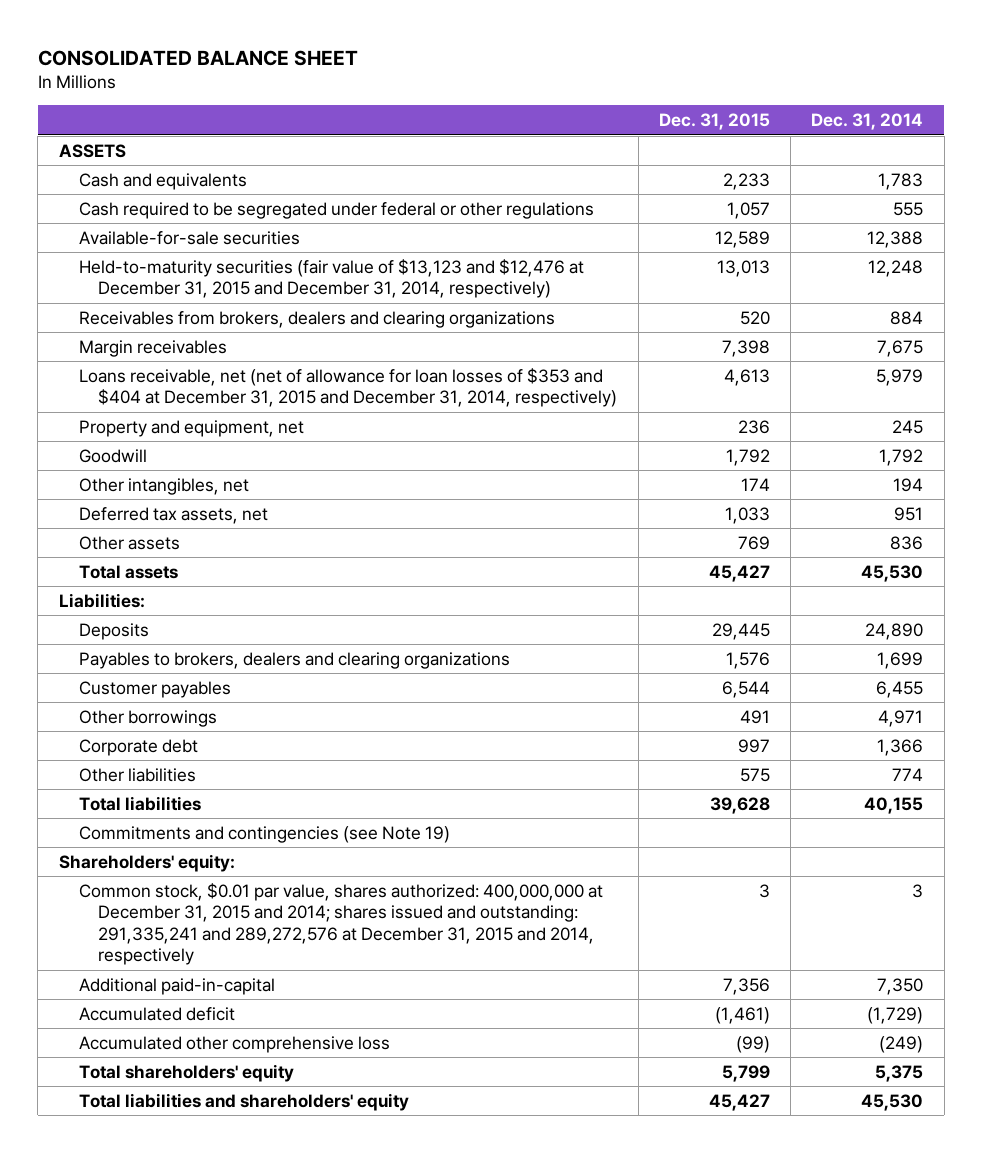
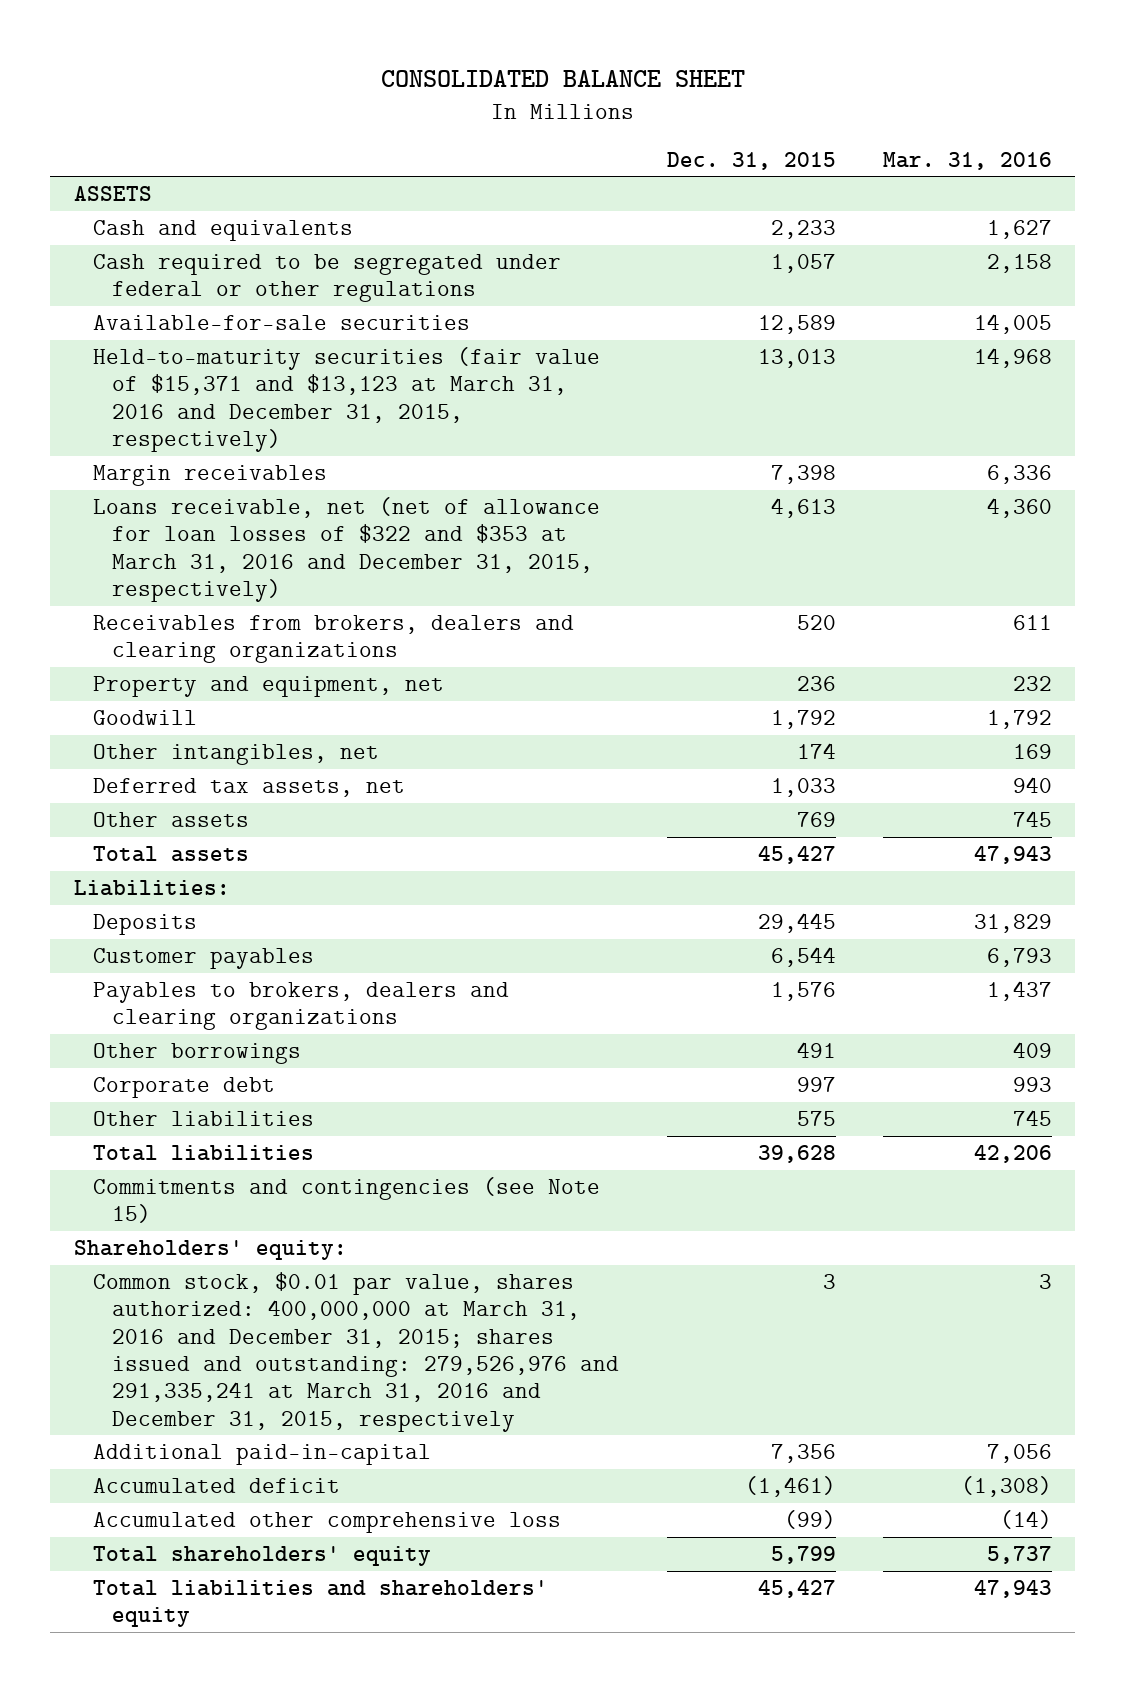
- | Dec. 31, 2015 | Dec. 31, 2014
+ | Dec. 31, 2015 | Mar. 31, 2016
- Held-to-maturity securities (fair value of $13,123 and $12,476 at December 31, 2015 and December 31, 2014, respectively) | 13,013 | 12,248
+ Held-to-maturity securities (fair value of $15,371 and $13,123 at March 31, 2016 and December 31, 2015, respectively) | 13,013 | 14,968
- Loans receivable, net (net of allowance for loan losses of $353 and $404 at December 31, 2015 and December 31, 2014, respectively) | 4,613 | 5,979
+ Loans receivable, net (net of allowance for loan losses of $322 and $353 at March 31, 2016 and December 31, 2015, respectively) | 4,613 | 4,360
moved down: Receivables from brokers, dealers and clearing organizations | 520 | 611
moved down: Payables to brokers, dealers and clearing organizations | 1,576 | 1,437
- Commitments and contingencies (see Note 19)
+ Commitments and contingencies (see Note 15)
- Common stock, $0.01 par value, shares authorized: 400,000,000 at December 31, 2015 and 2014; shares issued and outstanding: 291,335,241 and 289,272,576 at December 31, 2015 and 2014, respectively | 3 | 3
+ Common stock, $0.01 par value, shares authorized: 400,000,000 at March 31, 2016 and December 31, 2015; shares issued and outstanding: 279,526,976 and 291,335,241 at March 31, 2016 and December 31, 2015, respectively | 3 | 3

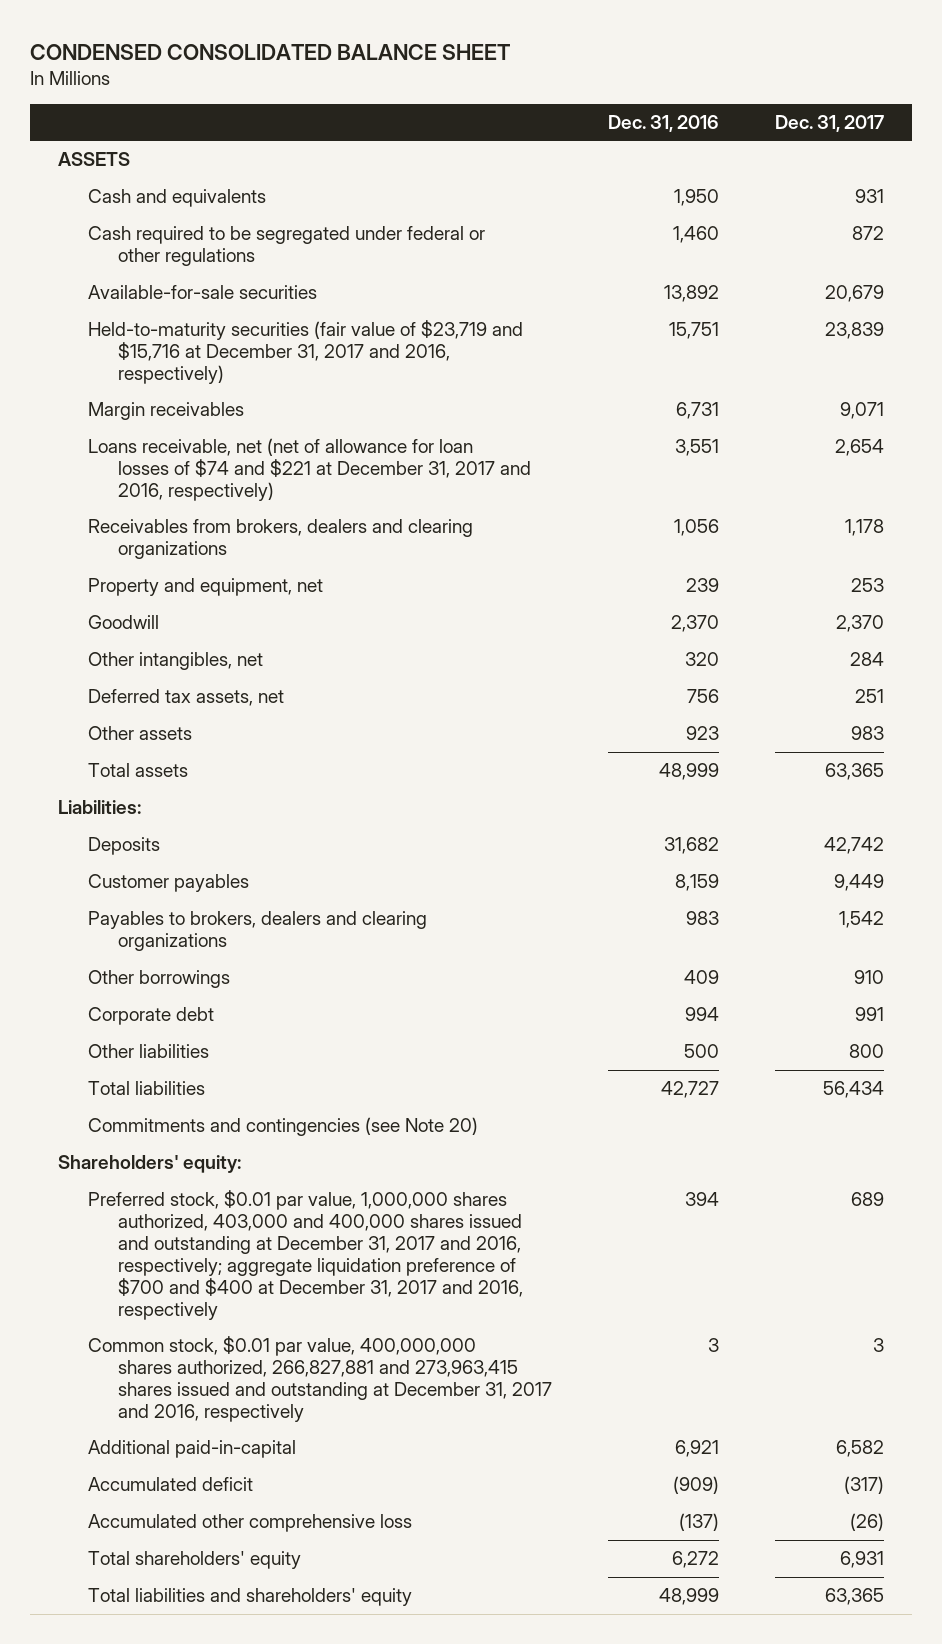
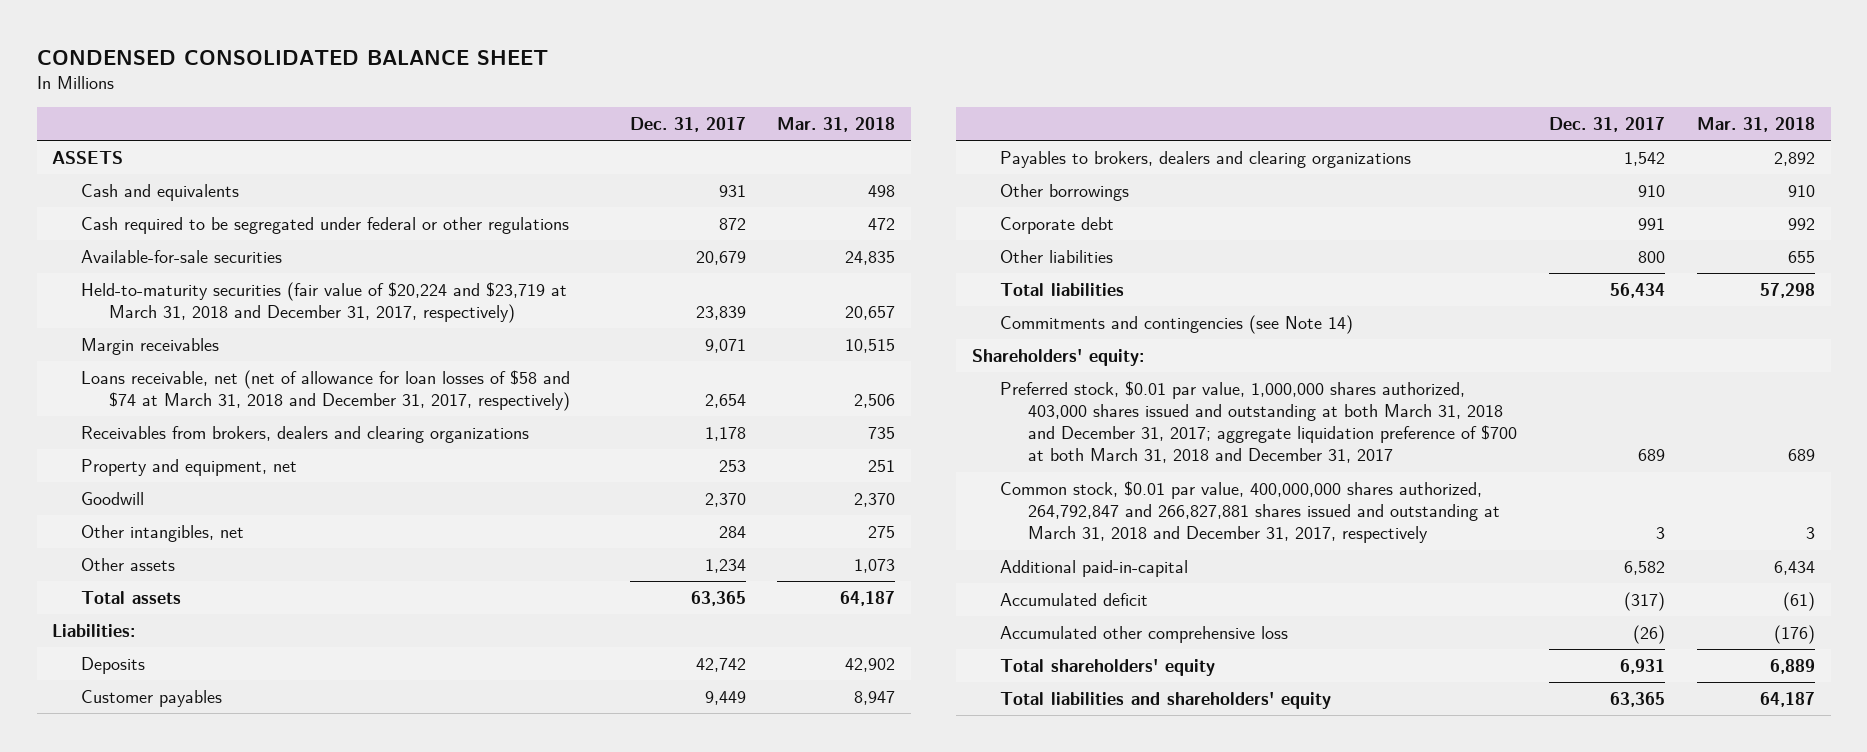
- | Dec. 31, 2016 | Dec. 31, 2017
+ | Dec. 31, 2017 | Mar. 31, 2018
- Held-to-maturity securities (fair value of $23,719 and $15,716 at December 31, 2017 and 2016, respectively) | 15,751 | 23,839
+ Held-to-maturity securities (fair value of $20,224 and $23,719 at March 31, 2018 and December 31, 2017, respectively) | 23,839 | 20,657
- Loans receivable, net (net of allowance for loan losses of $74 and $221 at December 31, 2017 and 2016, respectively) | 3,551 | 2,654
+ Loans receivable, net (net of allowance for loan losses of $58 and $74 at March 31, 2018 and December 31, 2017, respectively) | 2,654 | 2,506
- Deferred tax assets, net | 756 | 251
- Other assets | 923 | 983
+ Other assets | 1,234 | 1,073
- Commitments and contingencies (see Note 20)
+ Commitments and contingencies (see Note 14)
- Preferred stock, $0.01 par value, 1,000,000 shares authorized, 403,000 and 400,000 shares issued and outstanding at December 31, 2017 and 2016, respectively; aggregate liquidation preference of $700 and $400 at December 31, 2017 and 2016, respectively | 394 | 689
- Common stock, $0.01 par value, 400,000,000 shares authorized, 266,827,881 and 273,963,415 shares issued and outstanding at December 31, 2017 and 2016, respectively | 3 | 3
+ Preferred stock, $0.01 par value, 1,000,000 shares authorized, 403,000 shares issued and outstanding at both March 31, 2018 and December 31, 2017; aggregate liquidation preference of $700 at both March 31, 2018 and December 31, 2017 | 689 | 689
+ Common stock, $0.01 par value, 400,000,000 shares authorized, 264,792,847 and 266,827,881 shares issued and outstanding at March 31, 2018 and December 31, 2017, respectively | 3 | 3

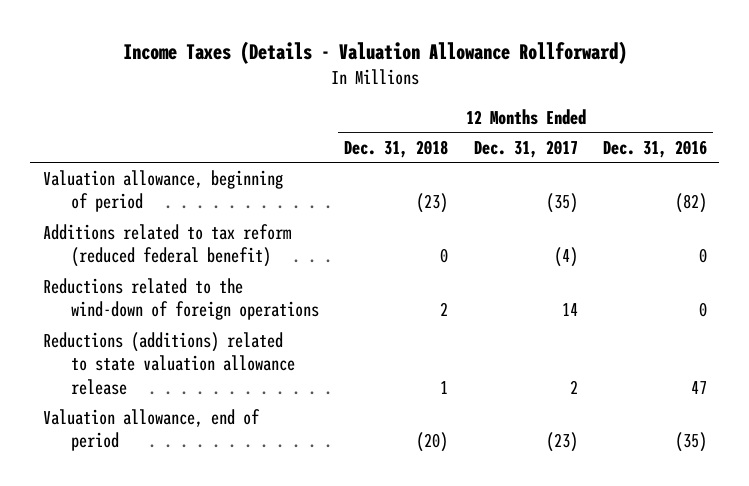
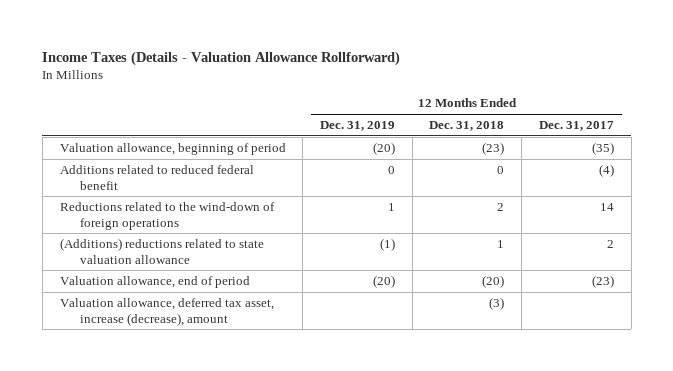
- | 12 Months Ended Dec. 31, 2018 | 12 Months Ended Dec. 31, 2017 | 12 Months Ended Dec. 31, 2016
+ | 12 Months Ended Dec. 31, 2019 | 12 Months Ended Dec. 31, 2018 | 12 Months Ended Dec. 31, 2017
- Additions related to tax reform (reduced federal benefit) | 0 | (4) | 0
+ Additions related to reduced federal benefit | 0 | 0 | (4)
- Reductions (additions) related to state valuation allowance release | 1 | 2 | 47
+ (Additions) reductions related to state valuation allowance | (1) | 1 | 2
+ Valuation allowance, deferred tax asset, increase (decrease), amount | | (3) |

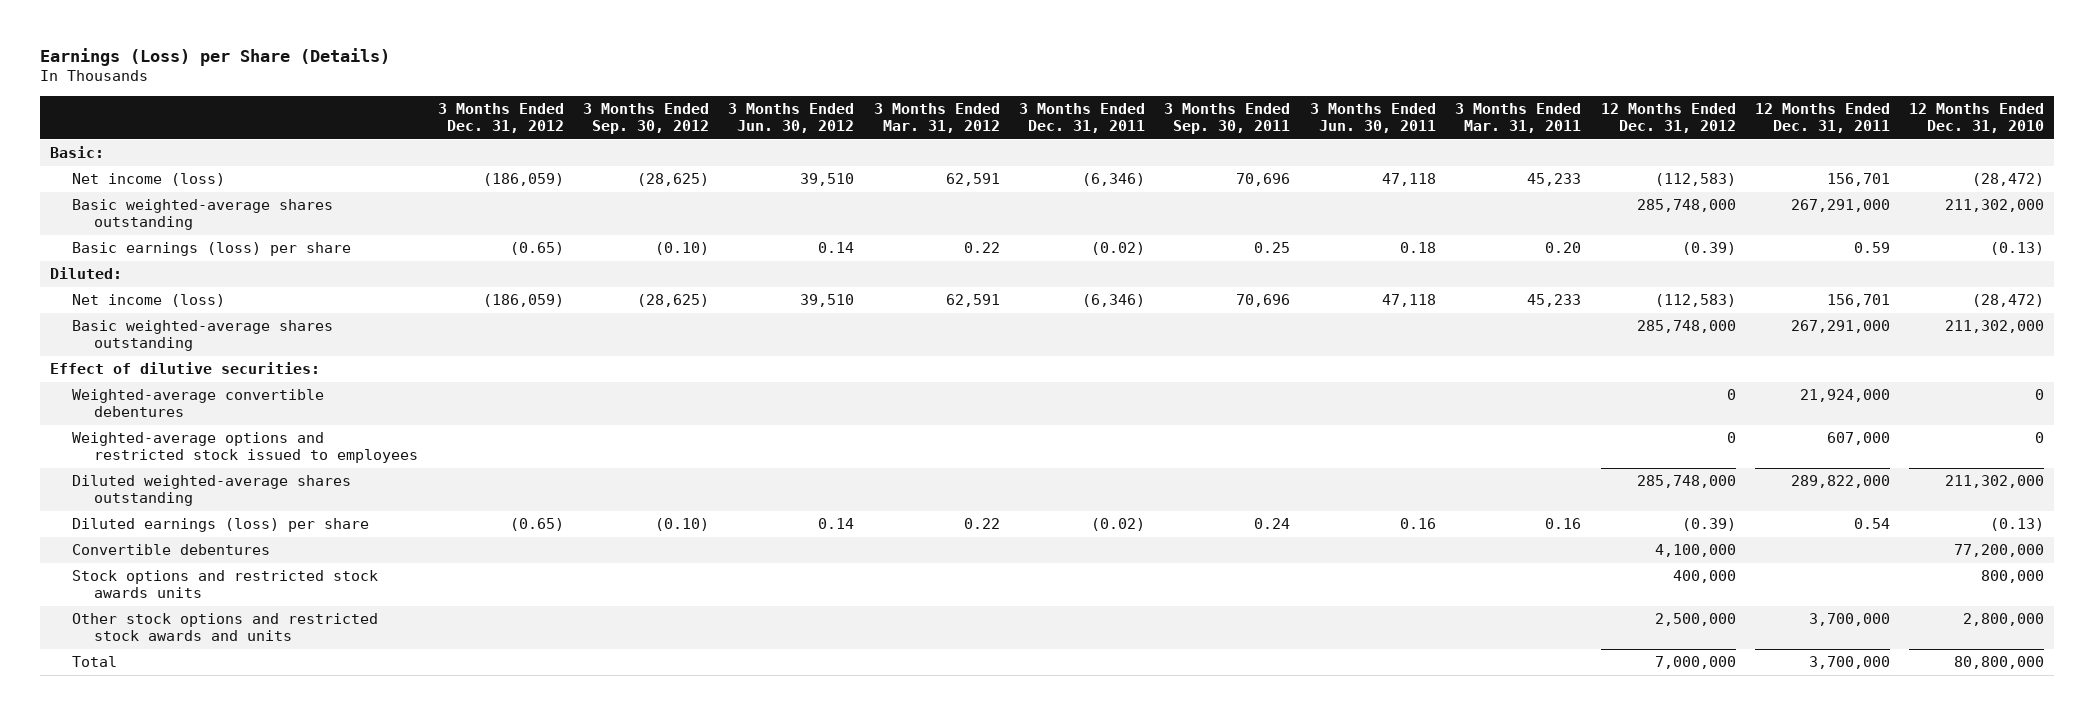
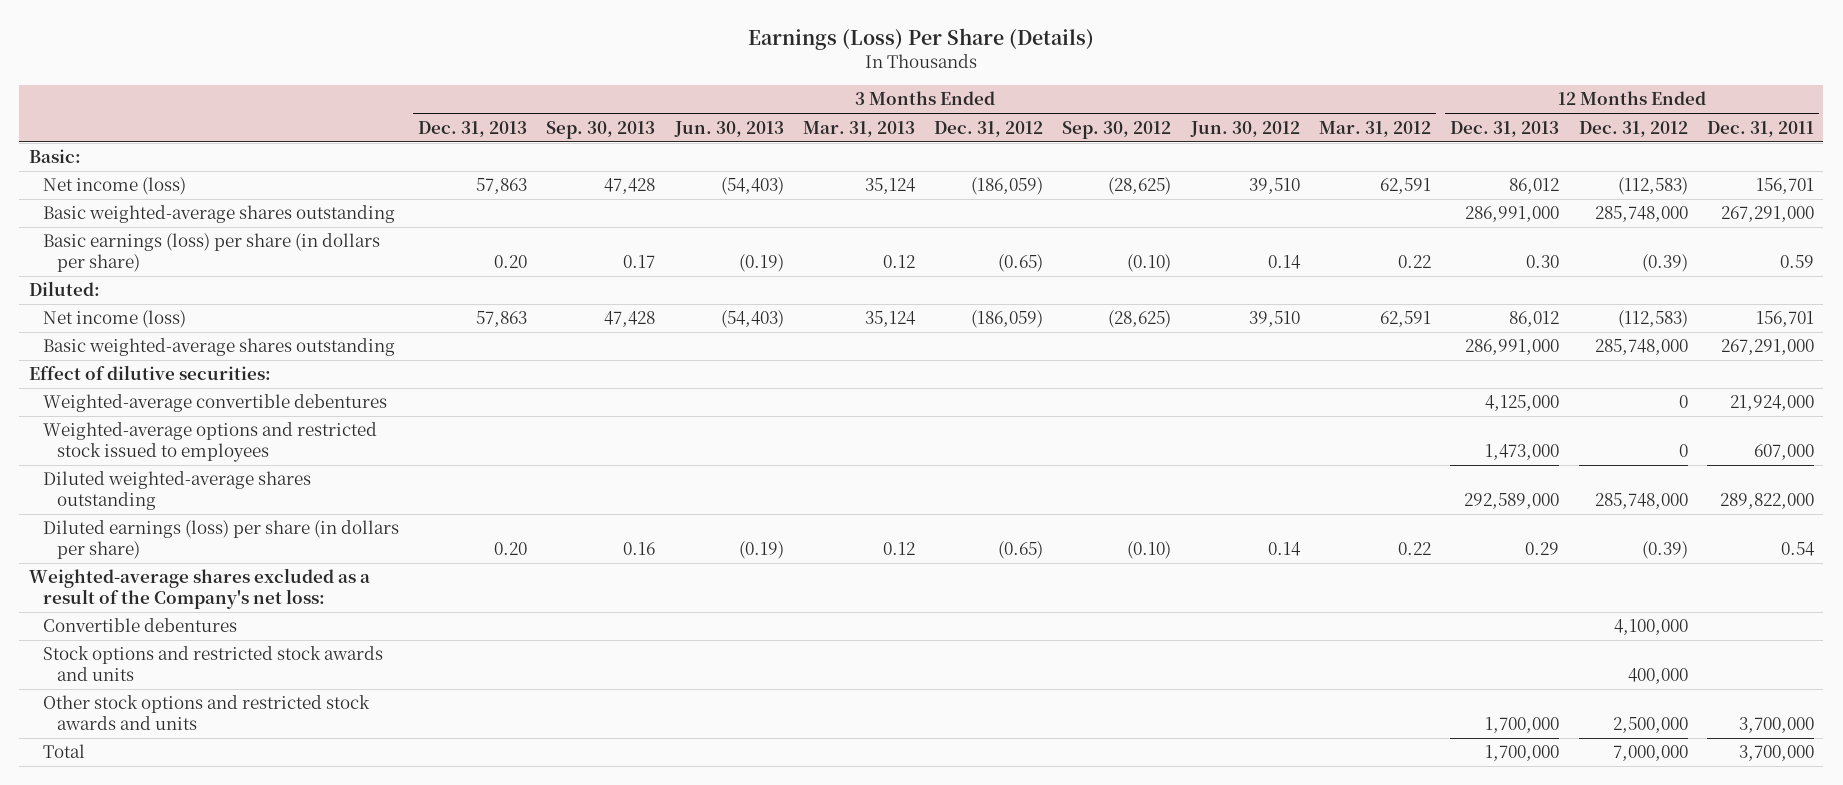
- Earnings (Loss) per Share (Details)
+ Earnings (Loss) Per Share (Details)
- | 3 Months Ended Dec. 31, 2012 | 3 Months Ended Sep. 30, 2012 | 3 Months Ended Jun. 30, 2012 | 3 Months Ended Mar. 31, 2012 | 3 Months Ended Dec. 31, 2011 | 3 Months Ended Sep. 30, 2011 | 3 Months Ended Jun. 30, 2011 | 3 Months Ended Mar. 31, 2011 | 12 Months Ended Dec. 31, 2012 | 12 Months Ended Dec. 31, 2011 | 12 Months Ended Dec. 31, 2010
+ | 3 Months Ended Dec. 31, 2013 | 3 Months Ended Sep. 30, 2013 | 3 Months Ended Jun. 30, 2013 | 3 Months Ended Mar. 31, 2013 | 3 Months Ended Dec. 31, 2012 | 3 Months Ended Sep. 30, 2012 | 3 Months Ended Jun. 30, 2012 | 3 Months Ended Mar. 31, 2012 | 12 Months Ended Dec. 31, 2013 | 12 Months Ended Dec. 31, 2012 | 12 Months Ended Dec. 31, 2011
- Basic earnings (loss) per share | (0.65) | (0.10) | 0.14 | 0.22 | (0.02) | 0.25 | 0.18 | 0.20 | (0.39) | 0.59 | (0.13)
+ Basic earnings (loss) per share (in dollars per share) | 0.20 | 0.17 | (0.19) | 0.12 | (0.65) | (0.10) | 0.14 | 0.22 | 0.30 | (0.39) | 0.59
- Diluted earnings (loss) per share | (0.65) | (0.10) | 0.14 | 0.22 | (0.02) | 0.24 | 0.16 | 0.16 | (0.39) | 0.54 | (0.13)
+ Diluted earnings (loss) per share (in dollars per share) | 0.20 | 0.16 | (0.19) | 0.12 | (0.65) | (0.10) | 0.14 | 0.22 | 0.29 | (0.39) | 0.54
+ Weighted-average shares excluded as a result of the Company's net loss:
- Stock options and restricted stock awards units | | | | | | | | | 400,000 | | 800,000
+ Stock options and restricted stock awards and units | | | | | | | | | | 400,000 |

